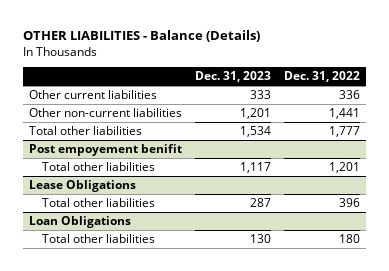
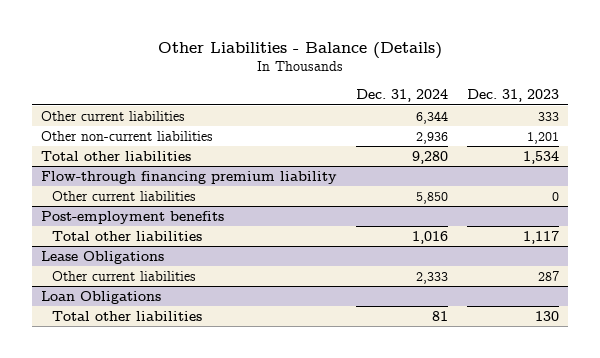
- OTHER LIABILITIES - Balance (Details)
+ Other Liabilities - Balance (Details)
- | Dec. 31, 2023 | Dec. 31, 2022
+ | Dec. 31, 2024 | Dec. 31, 2023
- Post empoyement benifit
+ Flow-through financing premium liability
+ Other current liabilities | 5,850 | 0
+ Post-employment benefits
@ Lease Obligations
- Total other liabilities | 287 | 396
+ Other current liabilities | 2,333 | 287

